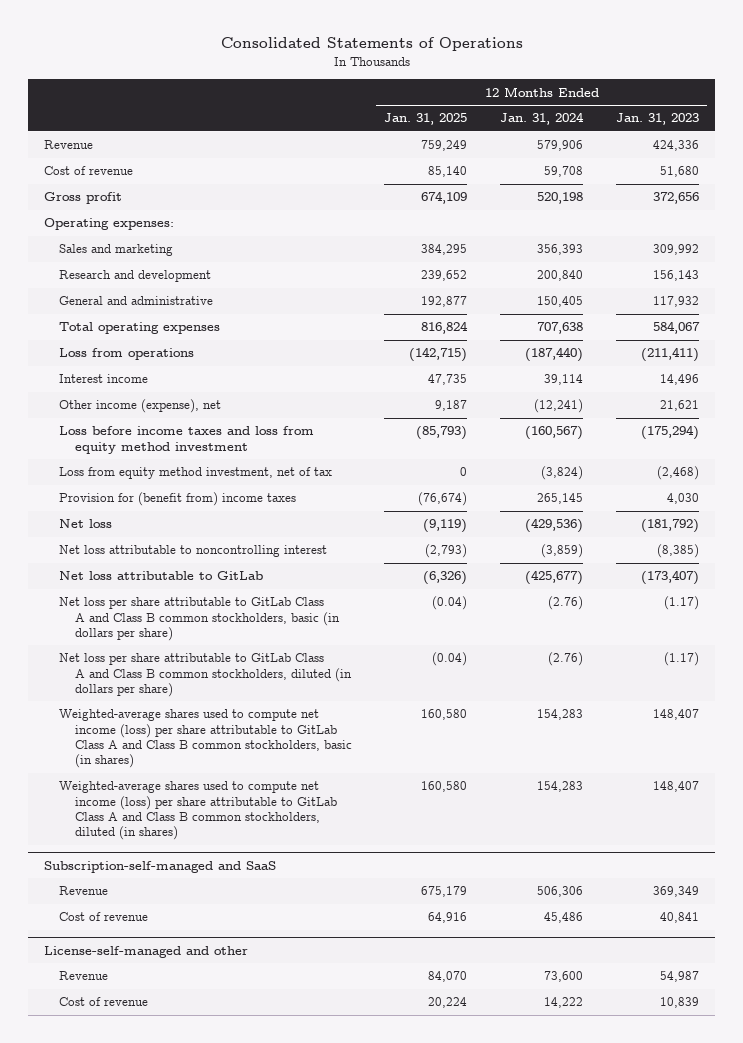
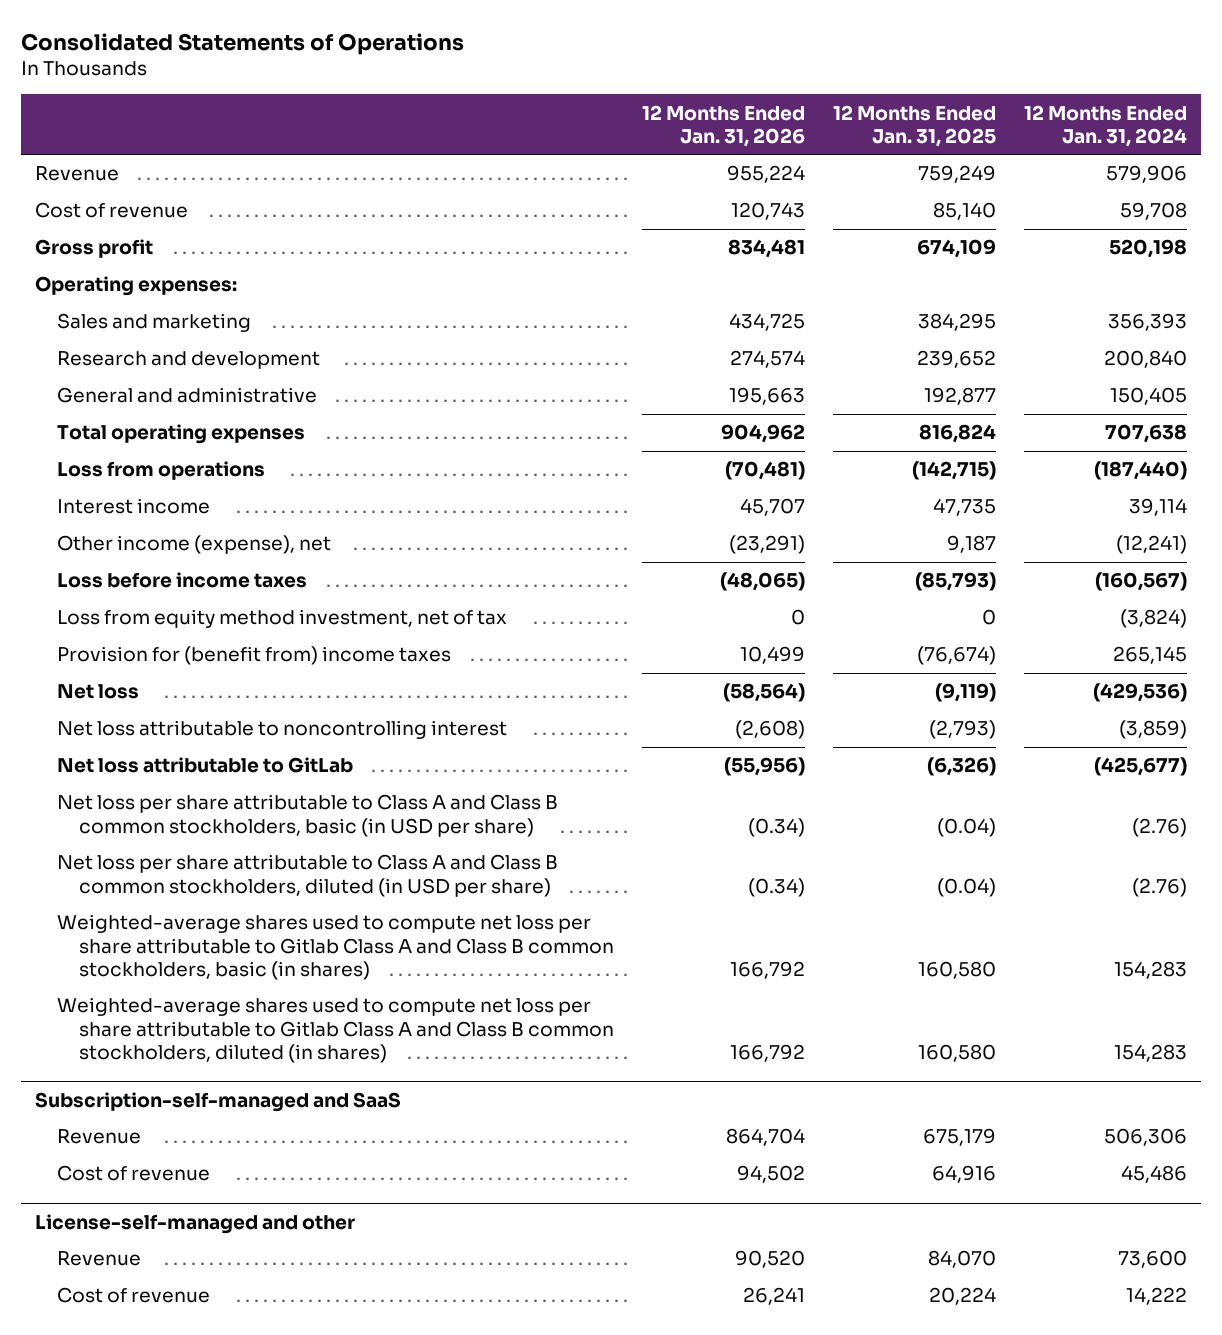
- | 12 Months Ended Jan. 31, 2025 | 12 Months Ended Jan. 31, 2024 | 12 Months Ended Jan. 31, 2023
+ | 12 Months Ended Jan. 31, 2026 | 12 Months Ended Jan. 31, 2025 | 12 Months Ended Jan. 31, 2024
- Loss before income taxes and loss from equity method investment | (85,793) | (160,567) | (175,294)
+ Loss before income taxes | (48,065) | (85,793) | (160,567)
- Net loss per share attributable to GitLab Class A and Class B common stockholders, basic (in dollars per share) | (0.04) | (2.76) | (1.17)
- Net loss per share attributable to GitLab Class A and Class B common stockholders, diluted (in dollars per share) | (0.04) | (2.76) | (1.17)
- Weighted-average shares used to compute net income (loss) per share attributable to GitLab Class A and Class B common stockholders, basic (in shares) | 160,580 | 154,283 | 148,407
- Weighted-average shares used to compute net income (loss) per share attributable to GitLab Class A and Class B common stockholders, diluted (in shares) | 160,580 | 154,283 | 148,407
+ Net loss per share attributable to Class A and Class B common stockholders, basic (in USD per share) | (0.34) | (0.04) | (2.76)
+ Net loss per share attributable to Class A and Class B common stockholders, diluted (in USD per share) | (0.34) | (0.04) | (2.76)
+ Weighted-average shares used to compute net loss per share attributable to Gitlab Class A and Class B common stockholders, basic (in shares) | 166,792 | 160,580 | 154,283
+ Weighted-average shares used to compute net loss per share attributable to Gitlab Class A and Class B common stockholders, diluted (in shares) | 166,792 | 160,580 | 154,283

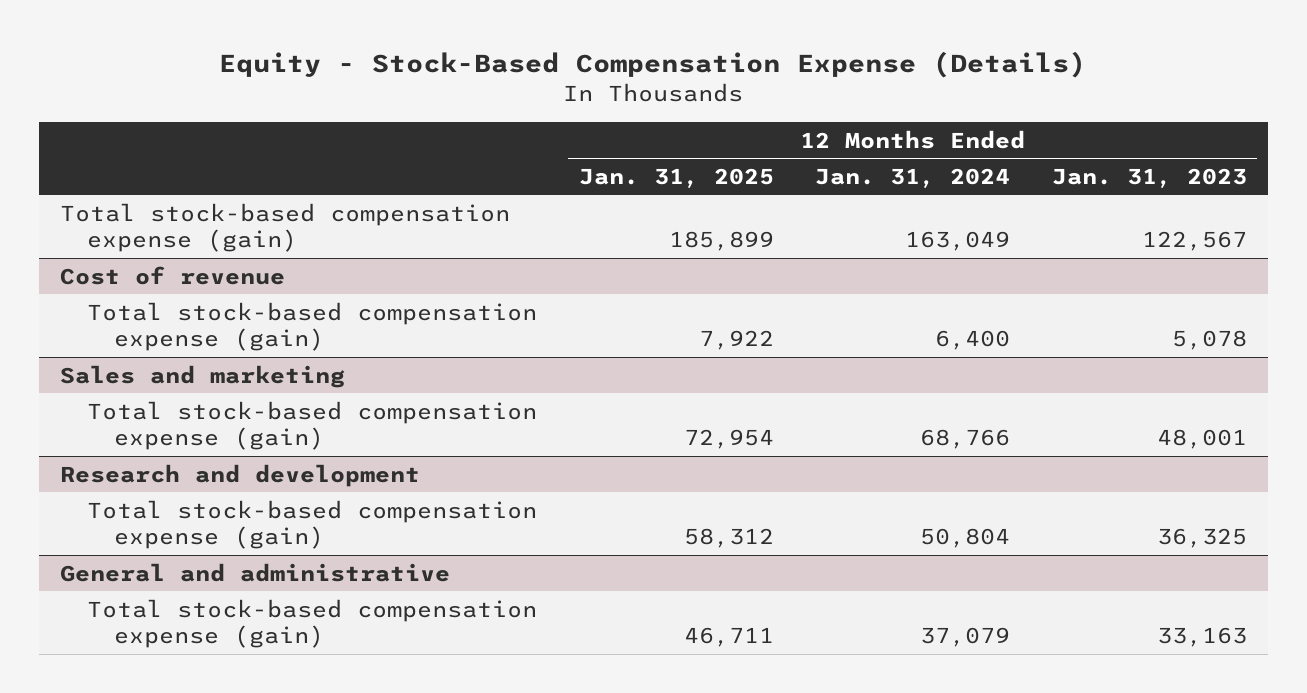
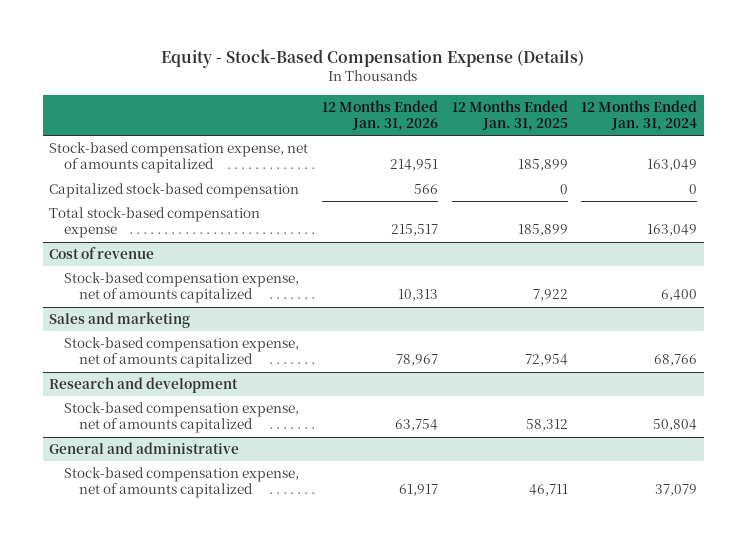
- | 12 Months Ended Jan. 31, 2025 | 12 Months Ended Jan. 31, 2024 | 12 Months Ended Jan. 31, 2023
+ | 12 Months Ended Jan. 31, 2026 | 12 Months Ended Jan. 31, 2025 | 12 Months Ended Jan. 31, 2024
- Total stock-based compensation expense (gain) | 185,899 | 163,049 | 122,567
+ Stock-based compensation expense, net of amounts capitalized | 214,951 | 185,899 | 163,049
+ Capitalized stock-based compensation | 566 | 0 | 0
+ Total stock-based compensation expense | 215,517 | 185,899 | 163,049
@ Cost of revenue
- Total stock-based compensation expense (gain) | 7,922 | 6,400 | 5,078
+ Stock-based compensation expense, net of amounts capitalized | 10,313 | 7,922 | 6,400
@ Sales and marketing
- Total stock-based compensation expense (gain) | 72,954 | 68,766 | 48,001
+ Stock-based compensation expense, net of amounts capitalized | 78,967 | 72,954 | 68,766
@ Research and development
- Total stock-based compensation expense (gain) | 58,312 | 50,804 | 36,325
+ Stock-based compensation expense, net of amounts capitalized | 63,754 | 58,312 | 50,804
@ General and administrative
- Total stock-based compensation expense (gain) | 46,711 | 37,079 | 33,163
+ Stock-based compensation expense, net of amounts capitalized | 61,917 | 46,711 | 37,079

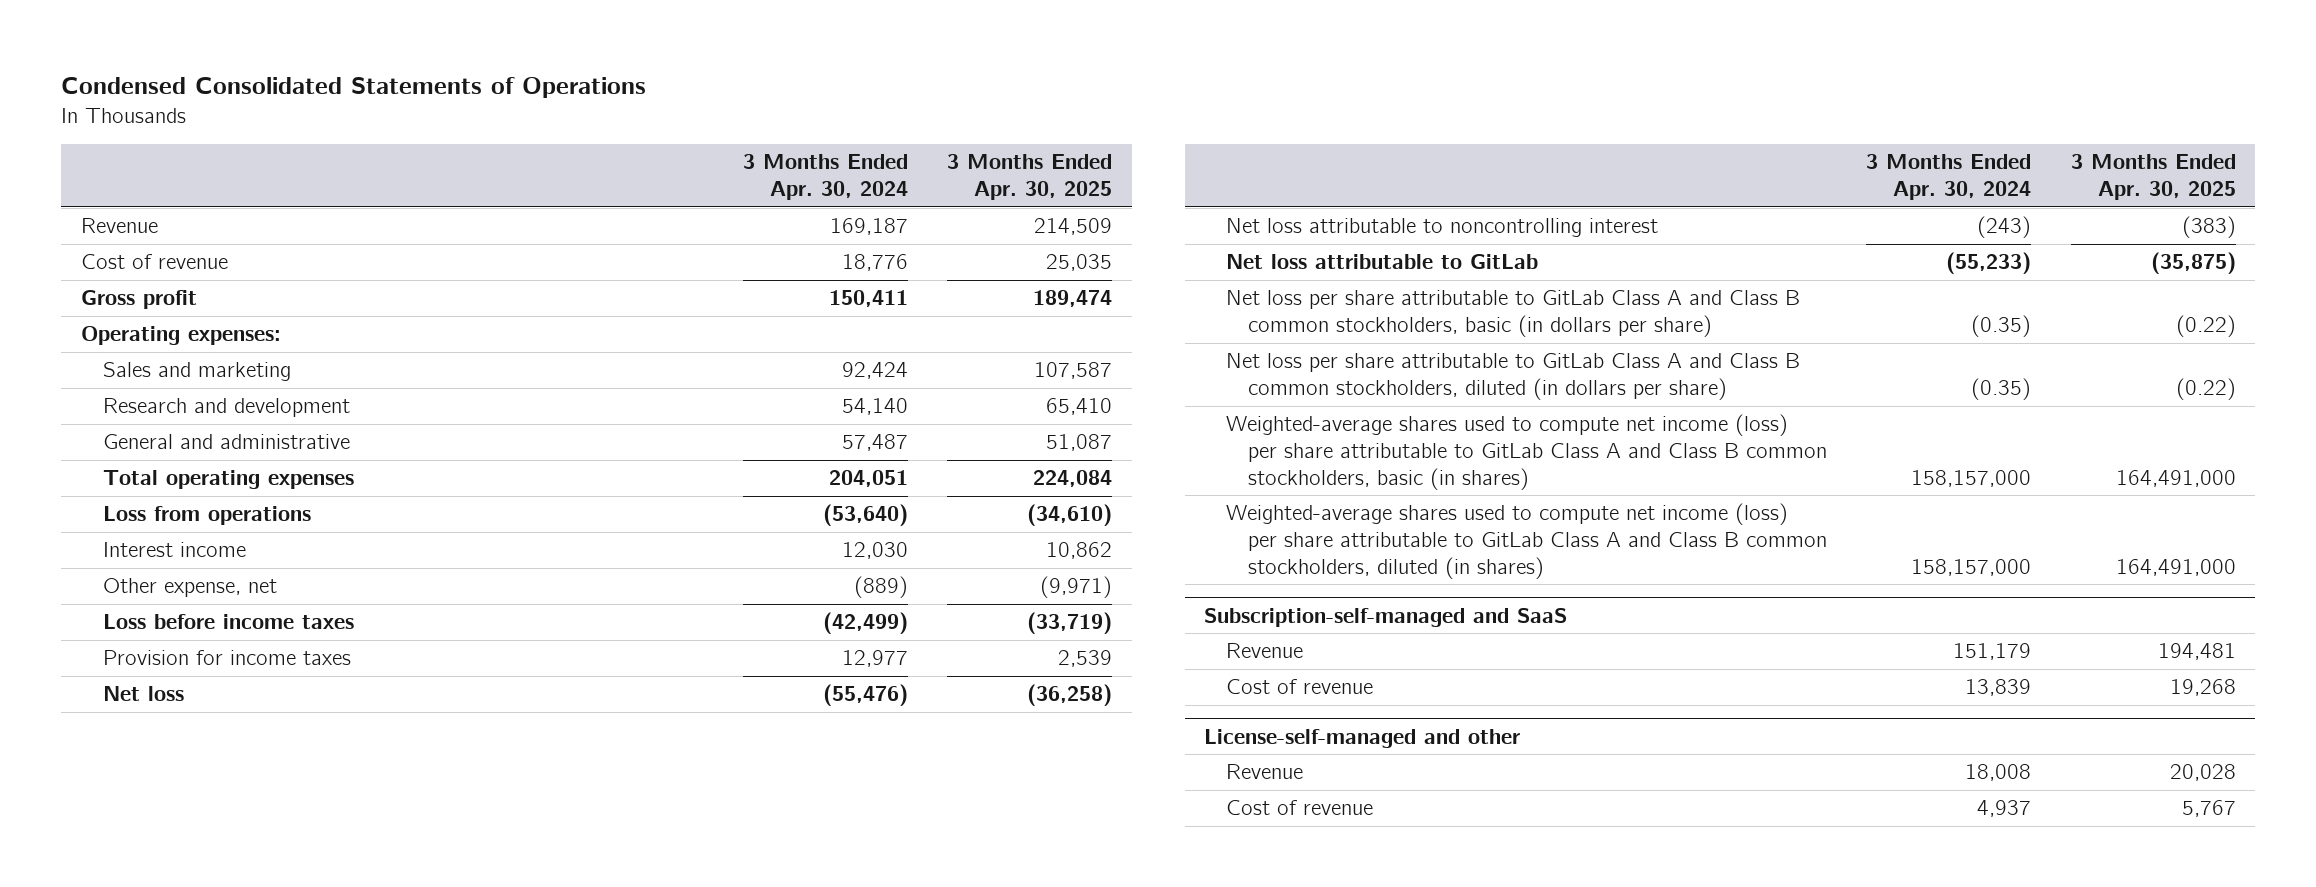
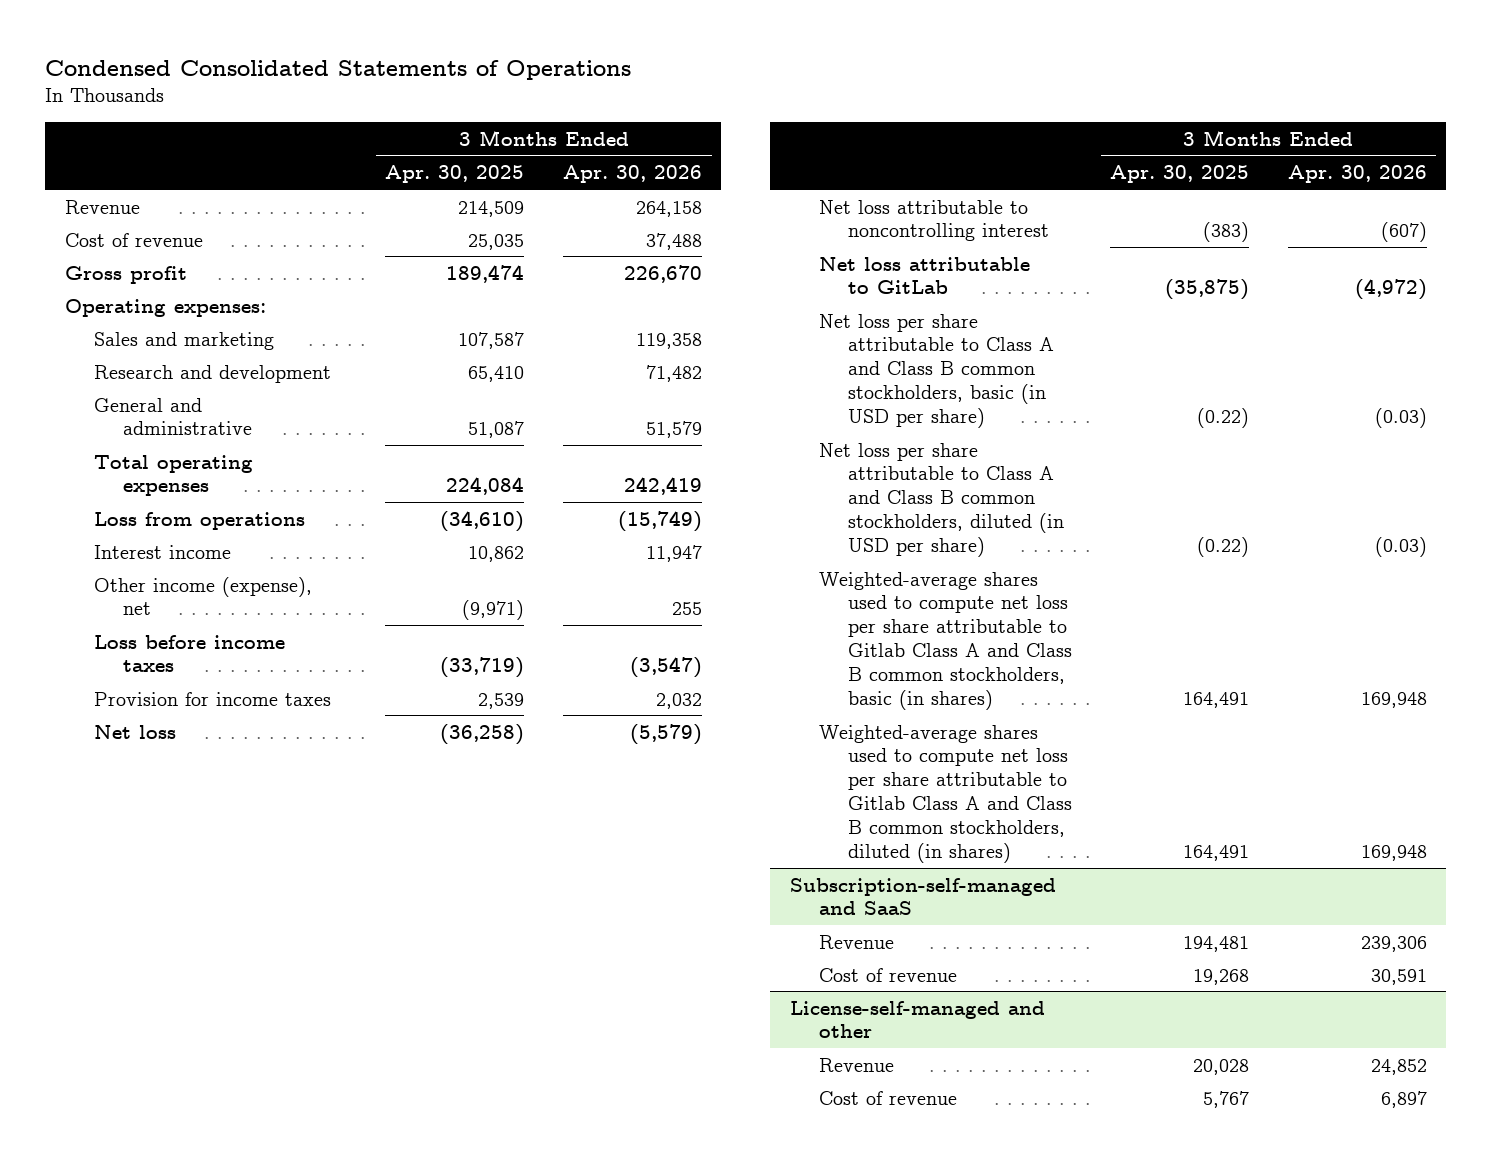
- | 3 Months Ended Apr. 30, 2024 | 3 Months Ended Apr. 30, 2025
+ | 3 Months Ended Apr. 30, 2025 | 3 Months Ended Apr. 30, 2026
- Other expense, net | (889) | (9,971)
+ Other income (expense), net | (9,971) | 255
- Net loss per share attributable to GitLab Class A and Class B common stockholders, basic (in dollars per share) | (0.35) | (0.22)
- Net loss per share attributable to GitLab Class A and Class B common stockholders, diluted (in dollars per share) | (0.35) | (0.22)
- Weighted-average shares used to compute net income (loss) per share attributable to GitLab Class A and Class B common stockholders, basic (in shares) | 158,157,000 | 164,491,000
- Weighted-average shares used to compute net income (loss) per share attributable to GitLab Class A and Class B common stockholders, diluted (in shares) | 158,157,000 | 164,491,000
+ Net loss per share attributable to Class A and Class B common stockholders, basic (in USD per share) | (0.22) | (0.03)
+ Net loss per share attributable to Class A and Class B common stockholders, diluted (in USD per share) | (0.22) | (0.03)
+ Weighted-average shares used to compute net loss per share attributable to Gitlab Class A and Class B common stockholders, basic (in shares) | 164,491 | 169,948
+ Weighted-average shares used to compute net loss per share attributable to Gitlab Class A and Class B common stockholders, diluted (in shares) | 164,491 | 169,948

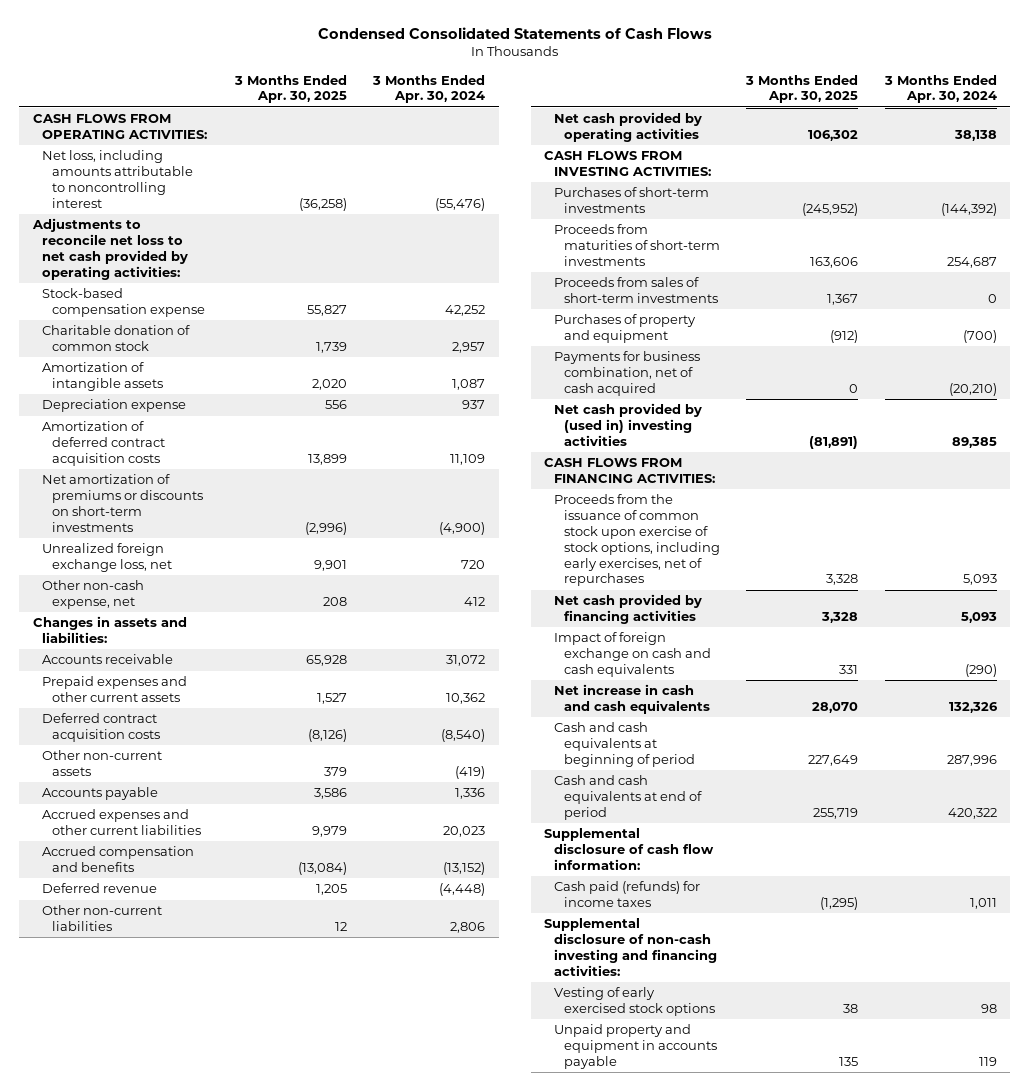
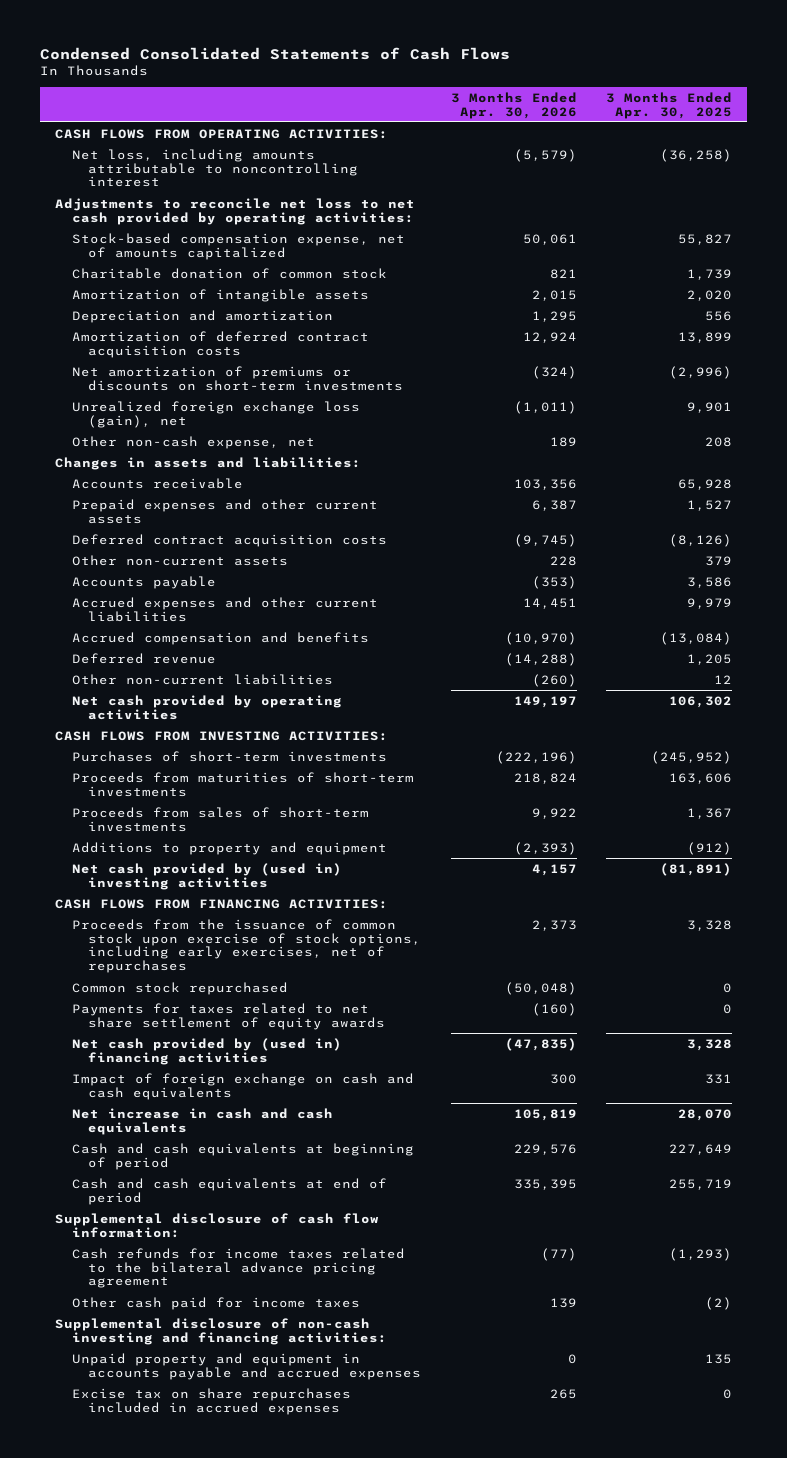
- | 3 Months Ended Apr. 30, 2025 | 3 Months Ended Apr. 30, 2024
+ | 3 Months Ended Apr. 30, 2026 | 3 Months Ended Apr. 30, 2025
- Stock-based compensation expense | 55,827 | 42,252
+ Stock-based compensation expense, net of amounts capitalized | 50,061 | 55,827
- Depreciation expense | 556 | 937
+ Depreciation and amortization | 1,295 | 556
- Unrealized foreign exchange loss, net | 9,901 | 720
+ Unrealized foreign exchange loss (gain), net | (1,011) | 9,901
- Purchases of property and equipment | (912) | (700)
- Payments for business combination, net of cash acquired | 0 | (20,210)
+ Additions to property and equipment | (2,393) | (912)
- Net cash provided by financing activities | 3,328 | 5,093
+ Common stock repurchased | (50,048) | 0
+ Payments for taxes related to net share settlement of equity awards | (160) | 0
+ Net cash provided by (used in) financing activities | (47,835) | 3,328
- Cash paid (refunds) for income taxes | (1,295) | 1,011
+ Cash refunds for income taxes related to the bilateral advance pricing agreement | (77) | (1,293)
+ Other cash paid for income taxes | 139 | (2)
- Vesting of early exercised stock options | 38 | 98
- Unpaid property and equipment in accounts payable | 135 | 119
+ Unpaid property and equipment in accounts payable and accrued expenses | 0 | 135
+ Excise tax on share repurchases included in accrued expenses | 265 | 0

